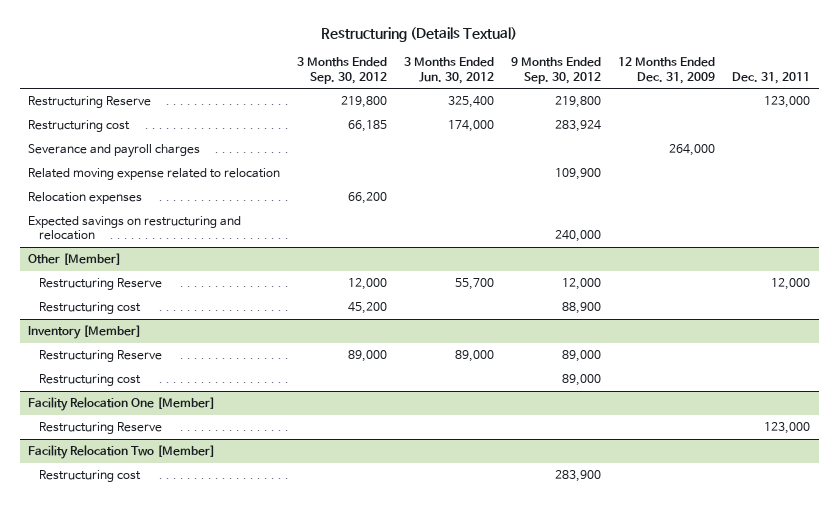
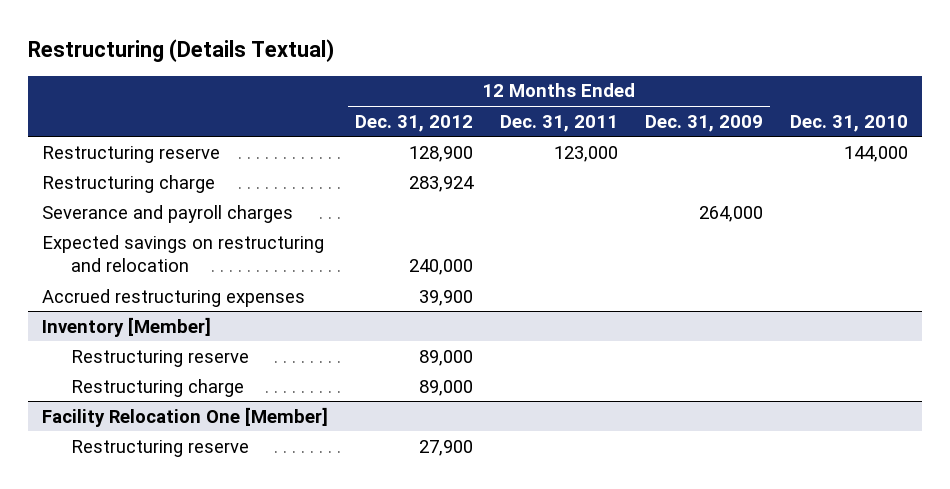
- | 3 Months Ended Sep. 30, 2012 | 3 Months Ended Jun. 30, 2012 | 9 Months Ended Sep. 30, 2012 | 12 Months Ended Dec. 31, 2009 | Dec. 31, 2011
+ | 12 Months Ended Dec. 31, 2012 | 12 Months Ended Dec. 31, 2011 | 12 Months Ended Dec. 31, 2009 | Dec. 31, 2010
- Restructuring Reserve | 219,800 | 325,400 | 219,800 | | 123,000
- Restructuring cost | 66,185 | 174,000 | 283,924 | |
+ Restructuring reserve | 128,900 | 123,000 | | 144,000
+ Restructuring charge | 283,924 | | |
- Related moving expense related to relocation | | | 109,900 | |
- Relocation expenses | 66,200 | | | |
- Other [Member]
- Restructuring Reserve | 12,000 | 55,700 | 12,000 | | 12,000
- Restructuring cost | 45,200 | | 88,900 | |
+ Accrued restructuring expenses | 39,900 | | |
@ Inventory [Member]
- Restructuring Reserve | 89,000 | 89,000 | 89,000 | |
- Restructuring cost | | | 89,000 | |
+ Restructuring reserve | 89,000 | | |
+ Restructuring charge | 89,000 | | |
@ Facility Relocation One [Member]
- Restructuring Reserve | | | | | 123,000
- Facility Relocation Two [Member]
- Restructuring cost | | | 283,900 | |
@ Facility Relocation One [Member]
+ Restructuring reserve | 27,900 | | |

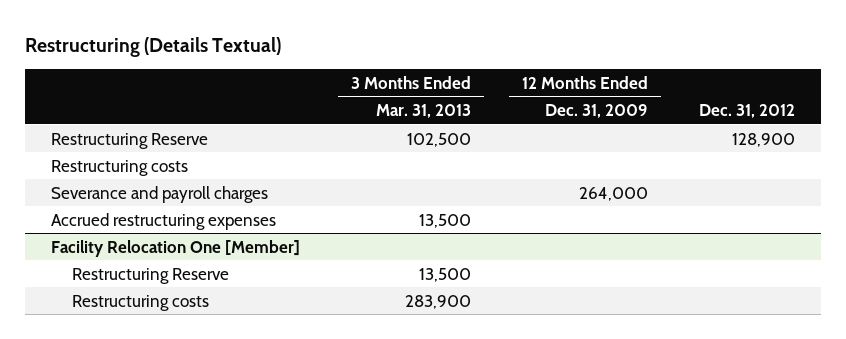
- | 12 Months Ended Dec. 31, 2012 | 12 Months Ended Dec. 31, 2011 | 12 Months Ended Dec. 31, 2009 | Dec. 31, 2010
+ | 3 Months Ended Mar. 31, 2013 | 12 Months Ended Dec. 31, 2009 | Dec. 31, 2012
- Restructuring reserve | 128,900 | 123,000 | | 144,000
- Restructuring charge | 283,924 | | |
+ Restructuring Reserve | 102,500 | | 128,900
+ Restructuring costs
- Expected savings on restructuring and relocation | 240,000 | | |
- Inventory [Member]
- Restructuring reserve | 89,000 | | |
- Restructuring charge | 89,000 | | |
@ Facility Relocation One [Member]
- Restructuring reserve | 27,900 | | |
+ Restructuring Reserve | 13,500 | |
+ Restructuring costs | 283,900 | |

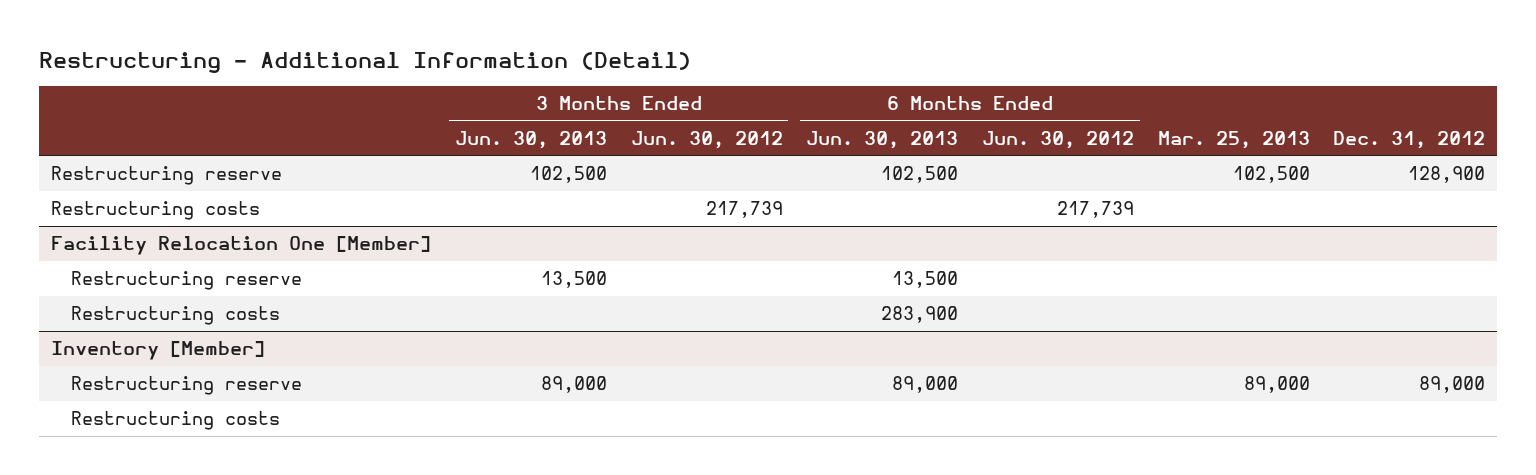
- Restructuring (Details Textual)
+ Restructuring - Additional Information (Detail)
- | 3 Months Ended Mar. 31, 2013 | 12 Months Ended Dec. 31, 2009 | Dec. 31, 2012
+ | 3 Months Ended Jun. 30, 2013 | 3 Months Ended Jun. 30, 2012 | 6 Months Ended Jun. 30, 2013 | 6 Months Ended Jun. 30, 2012 | Mar. 25, 2013 | Dec. 31, 2012
- Restructuring Reserve | 102,500 | | 128,900
+ Restructuring reserve | 102,500 | | 102,500 | | 102,500 | 128,900
- Severance and payroll charges | | 264,000 |
- Accrued restructuring expenses | 13,500 | |
@ Facility Relocation One [Member]
- Restructuring Reserve | 13,500 | |
+ Restructuring reserve | 13,500 | | 13,500 | | |
+ Inventory [Member]
+ Restructuring reserve | 89,000 | | 89,000 | | 89,000 | 89,000
+ Restructuring costs

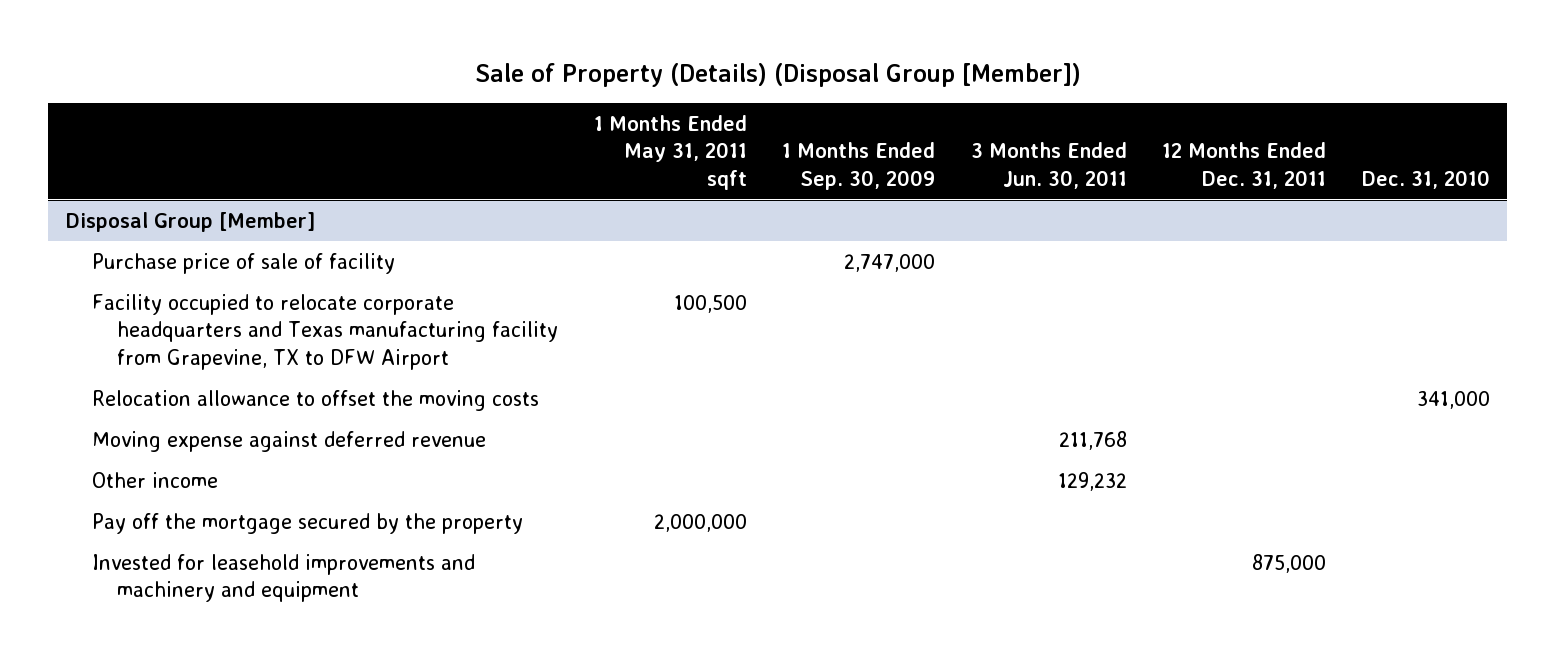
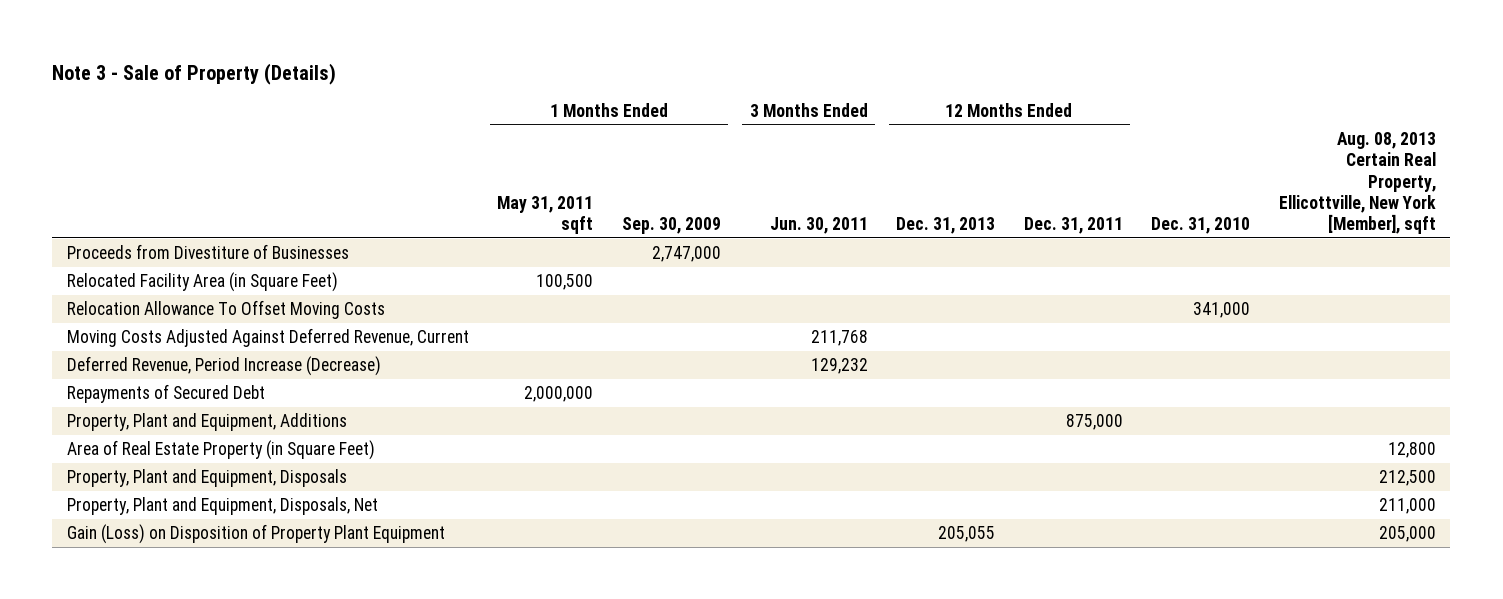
- Sale of Property (Details) (Disposal Group [Member])
+ Note 3 - Sale of Property (Details)
- | 1 Months Ended May 31, 2011 sqft | 1 Months Ended Sep. 30, 2009 | 3 Months Ended Jun. 30, 2011 | 12 Months Ended Dec. 31, 2011 | Dec. 31, 2010
+ | 1 Months Ended May 31, 2011 sqft | 1 Months Ended Sep. 30, 2009 | 3 Months Ended Jun. 30, 2011 | 12 Months Ended Dec. 31, 2013 | 12 Months Ended Dec. 31, 2011 | Dec. 31, 2010 | Aug. 08, 2013 Certain Real Property, Ellicottville, New York [Member], sqft
- Disposal Group [Member]
- Purchase price of sale of facility | | 2,747,000 | | |
- Facility occupied to relocate corporate headquarters and Texas manufacturing facility from Grapevine, TX to DFW Airport | 100,500 | | | |
- Relocation allowance to offset the moving costs | | | | | 341,000
- Moving expense against deferred revenue | | | 211,768 | |
- Other income | | | 129,232 | |
- Pay off the mortgage secured by the property | 2,000,000 | | | |
- Invested for leasehold improvements and machinery and equipment | | | | 875,000 |
+ Proceeds from Divestiture of Businesses | | 2,747,000 | | | | |
+ Relocated Facility Area (in Square Feet) | 100,500 | | | | | |
+ Relocation Allowance To Offset Moving Costs | | | | | | 341,000 |
+ Moving Costs Adjusted Against Deferred Revenue, Current | | | 211,768 | | | |
+ Deferred Revenue, Period Increase (Decrease) | | | 129,232 | | | |
+ Repayments of Secured Debt | 2,000,000 | | | | | |
+ Property, Plant and Equipment, Additions | | | | | 875,000 | |
+ Area of Real Estate Property (in Square Feet) | | | | | | | 12,800
+ Property, Plant and Equipment, Disposals | | | | | | | 212,500
+ Property, Plant and Equipment, Disposals, Net | | | | | | | 211,000
+ Gain (Loss) on Disposition of Property Plant Equipment | | | | 205,055 | | | 205,000

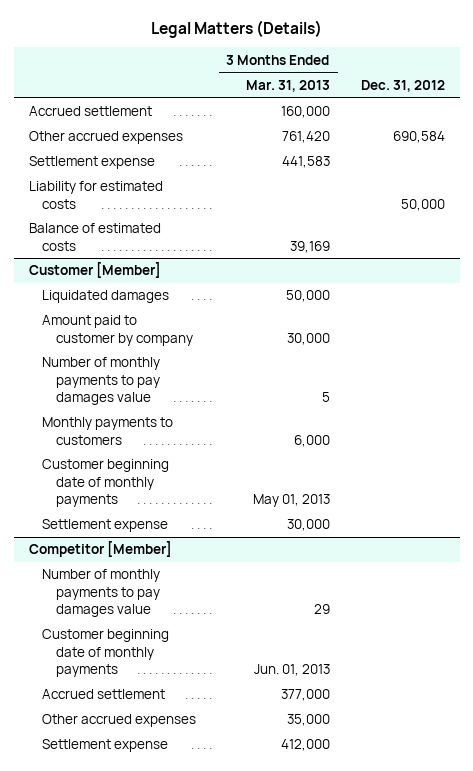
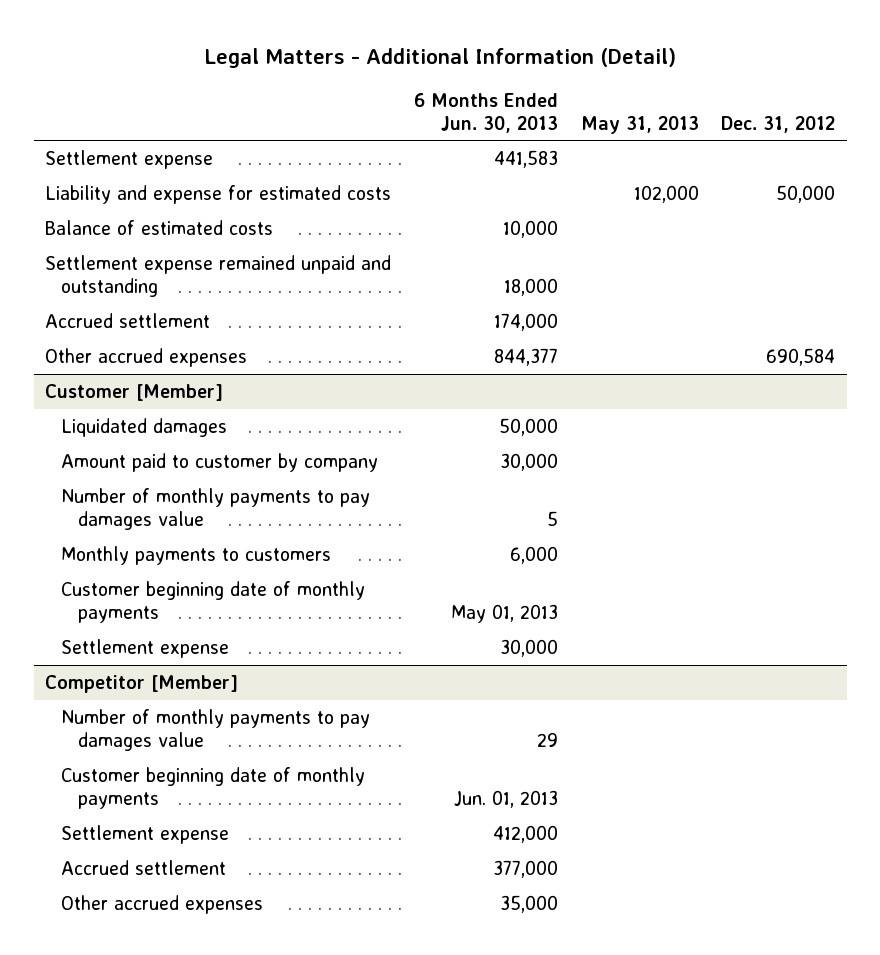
- Legal Matters (Details)
+ Legal Matters - Additional Information (Detail)
- | 3 Months Ended Mar. 31, 2013 | Dec. 31, 2012
+ | 6 Months Ended Jun. 30, 2013 | May 31, 2013 | Dec. 31, 2012
- Liability for estimated costs | | 50,000
+ Liability and expense for estimated costs | | 102,000 | 50,000
+ Settlement expense remained unpaid and outstanding | 18,000 | |
moved down: Accrued settlement | 174,000 | |
moved down: Other accrued expenses | 844,377 | | 690,584
@ Competitor [Member]
moved up: Settlement expense | 412,000 | |

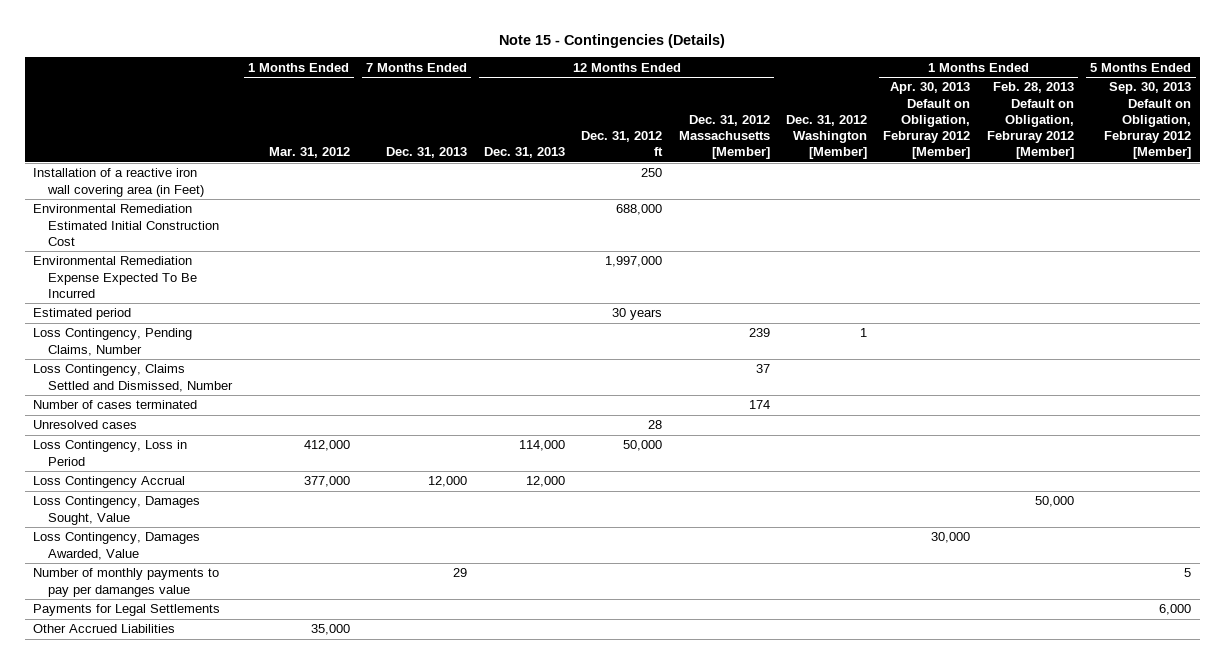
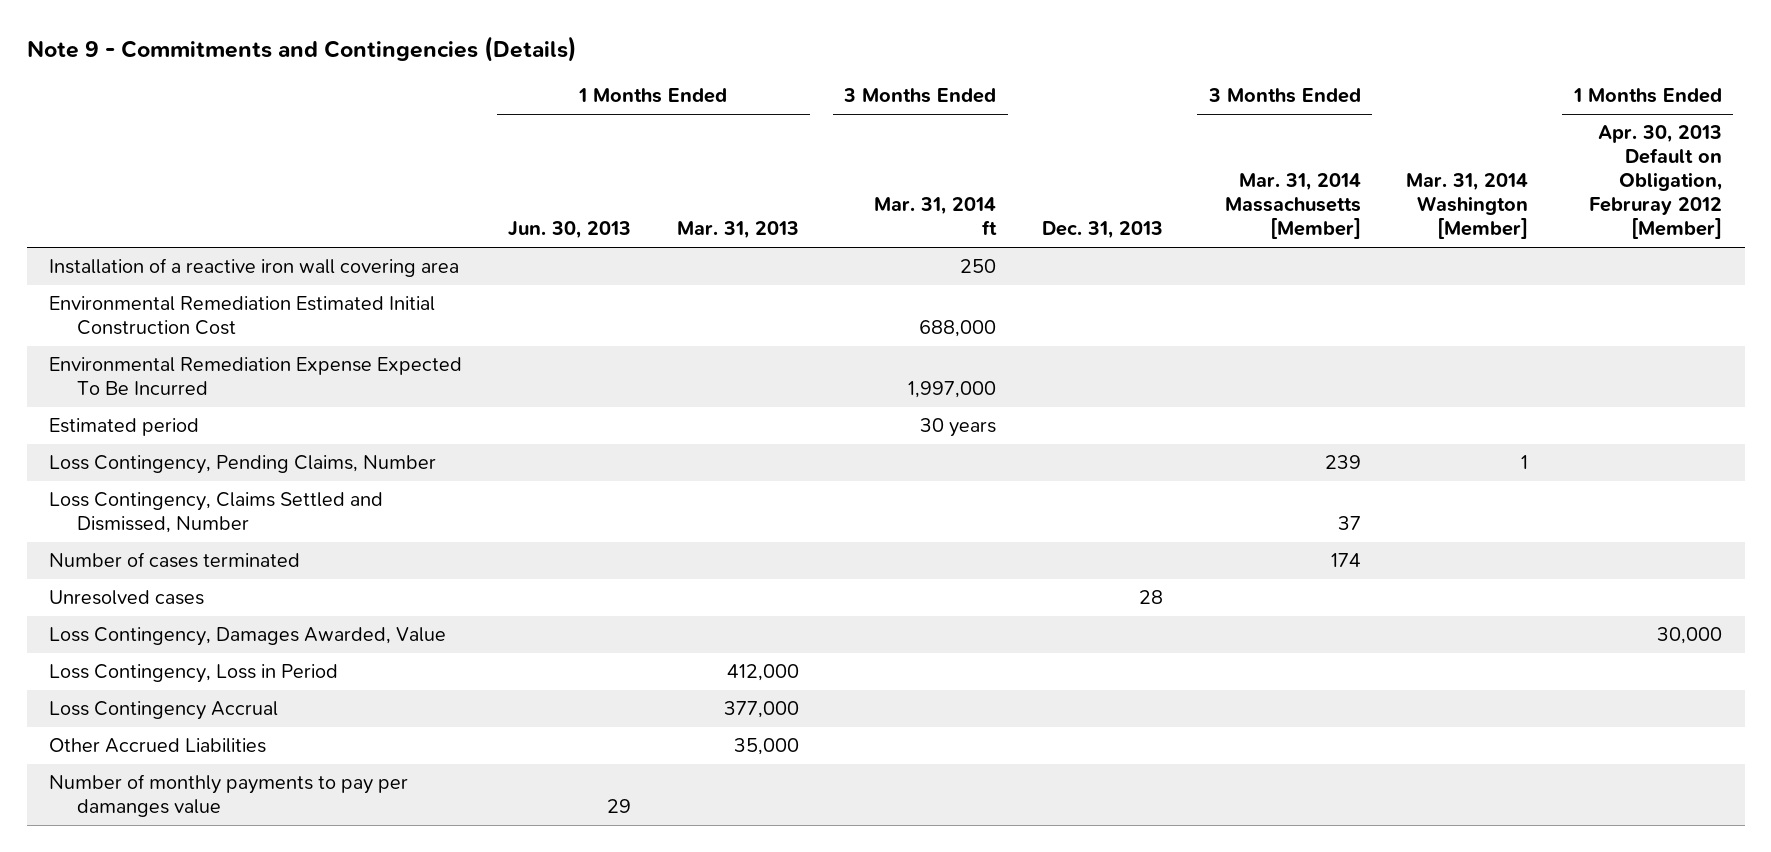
- Note 15 - Contingencies (Details)
+ Note 9 - Commitments and Contingencies (Details)
- | 1 Months Ended Mar. 31, 2012 | 7 Months Ended Dec. 31, 2013 | 12 Months Ended Dec. 31, 2013 | 12 Months Ended Dec. 31, 2012 ft | 12 Months Ended Dec. 31, 2012 Massachusetts [Member] | Dec. 31, 2012 Washington [Member] | 1 Months Ended Apr. 30, 2013 Default on Obligation, Februray 2012 [Member] | 1 Months Ended Feb. 28, 2013 Default on Obligation, Februray 2012 [Member] | 5 Months Ended Sep. 30, 2013 Default on Obligation, Februray 2012 [Member]
+ | 1 Months Ended Jun. 30, 2013 | 1 Months Ended Mar. 31, 2013 | 3 Months Ended Mar. 31, 2014 ft | Dec. 31, 2013 | 3 Months Ended Mar. 31, 2014 Massachusetts [Member] | Mar. 31, 2014 Washington [Member] | 1 Months Ended Apr. 30, 2013 Default on Obligation, Februray 2012 [Member]
- Installation of a reactive iron wall covering area (in Feet) | | | | 250 | | | | |
+ Installation of a reactive iron wall covering area | | | 250 | | | |
moved up: Loss Contingency, Damages Awarded, Value | | | | | | | 30,000
- Loss Contingency, Damages Sought, Value | | | | | | | | 50,000 |
- Payments for Legal Settlements | | | | | | | | | 6,000
moved down: Number of monthly payments to pay per damanges value | 29 | | | | | |

